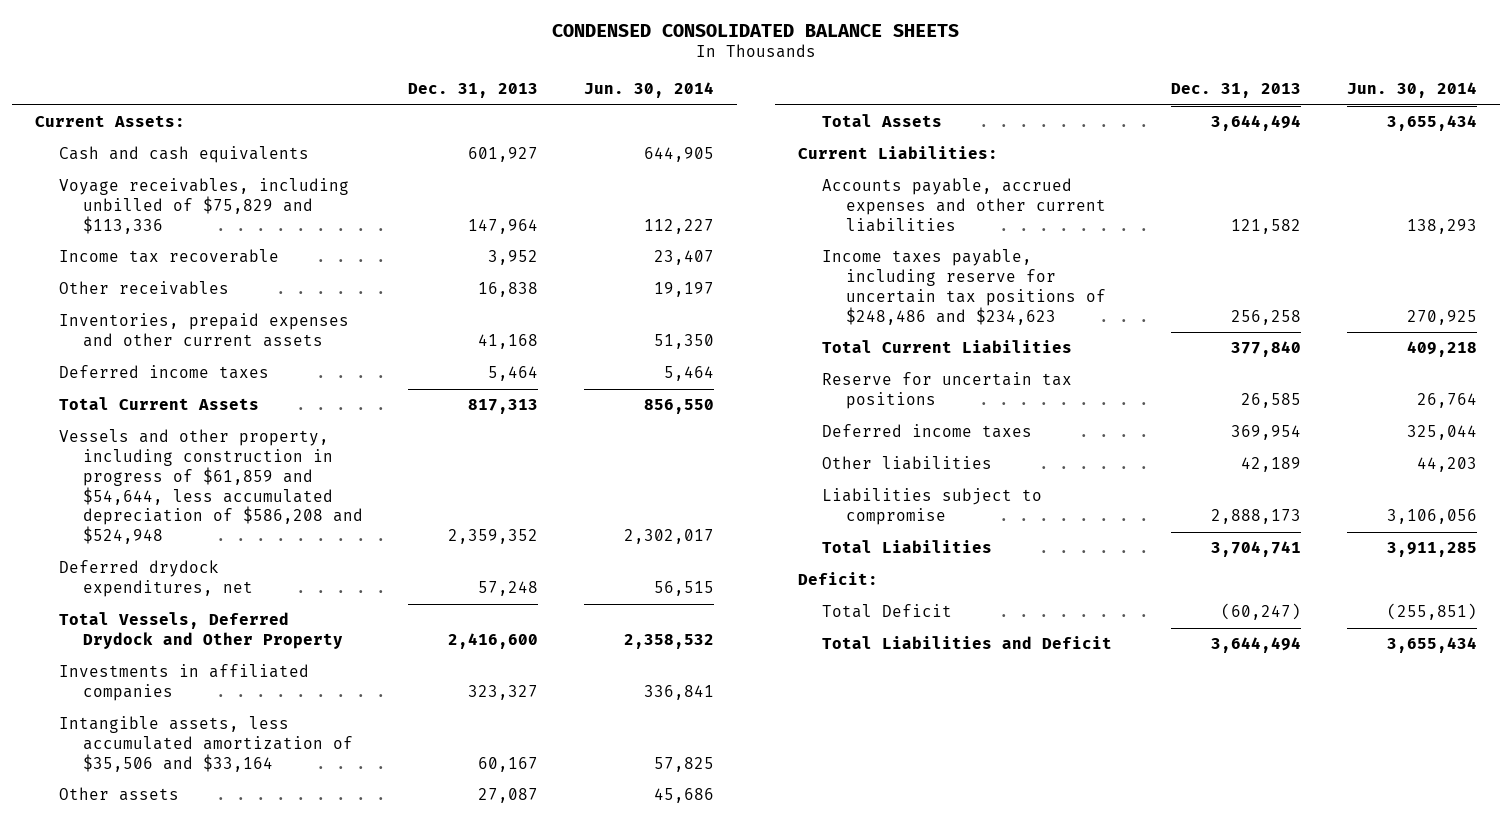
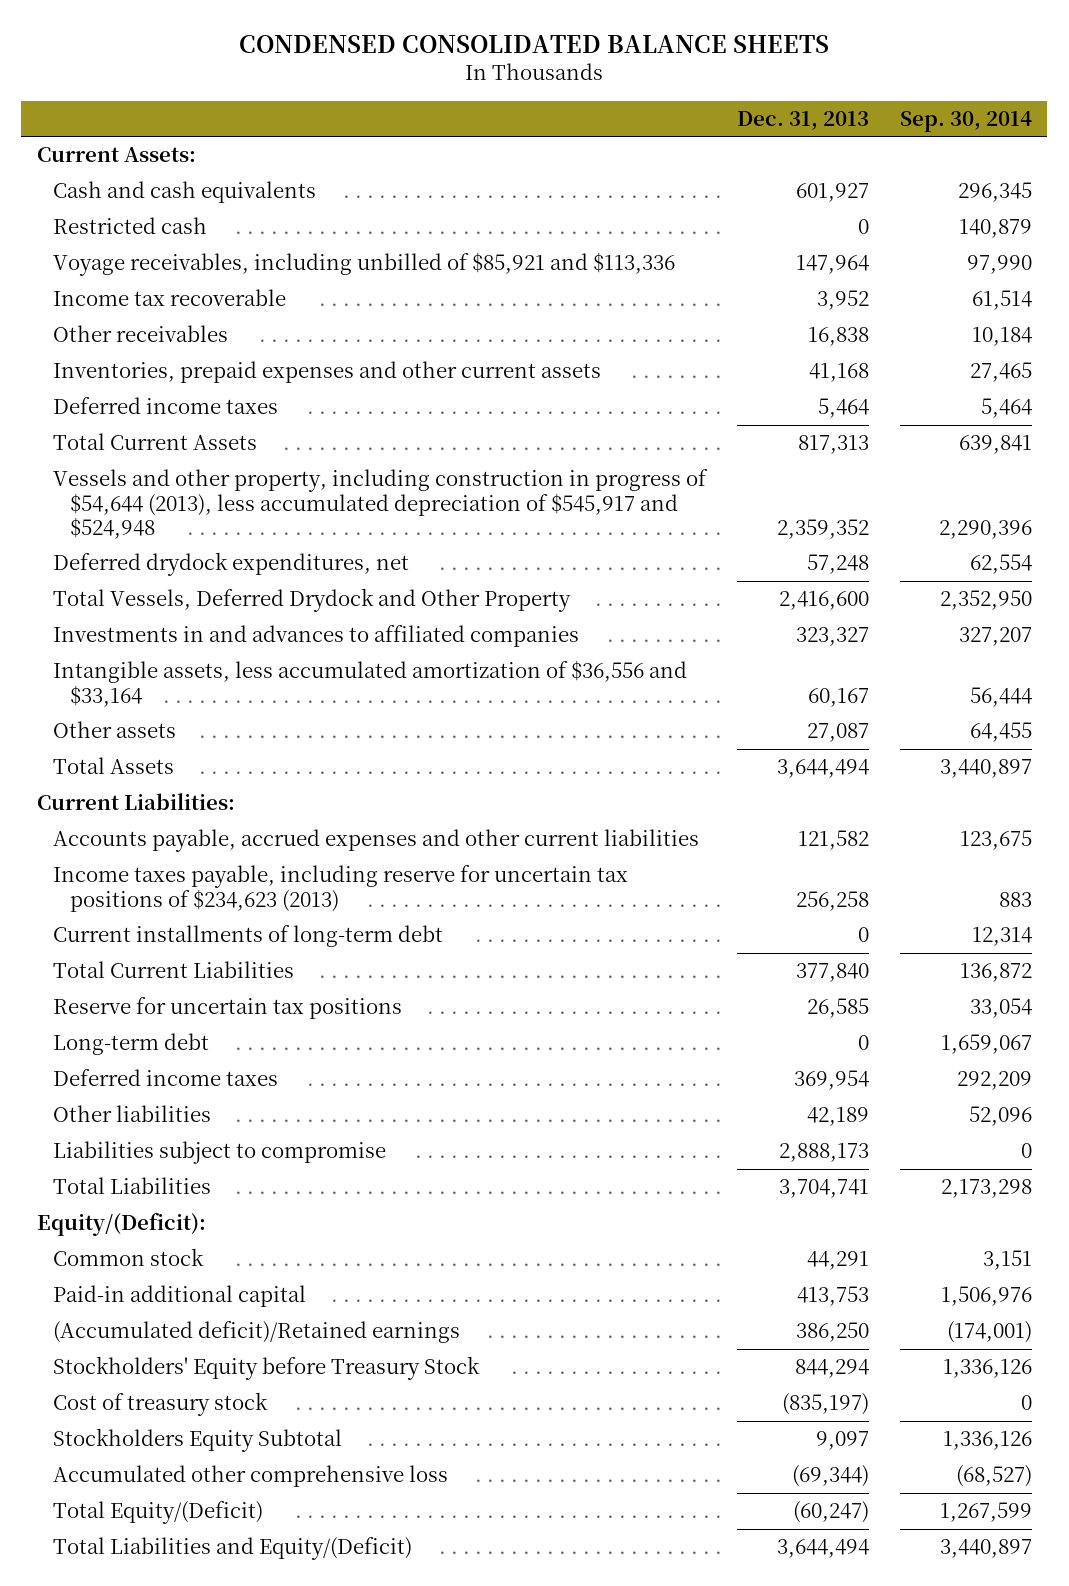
- | Dec. 31, 2013 | Jun. 30, 2014
+ | Dec. 31, 2013 | Sep. 30, 2014
- Voyage receivables, including unbilled of $75,829 and $113,336 | 147,964 | 112,227
+ Restricted cash | 0 | 140,879
+ Voyage receivables, including unbilled of $85,921 and $113,336 | 147,964 | 97,990
- Vessels and other property, including construction in progress of $61,859 and $54,644, less accumulated depreciation of $586,208 and $524,948 | 2,359,352 | 2,302,017
+ Vessels and other property, including construction in progress of $54,644 (2013), less accumulated depreciation of $545,917 and $524,948 | 2,359,352 | 2,290,396
- Investments in affiliated companies | 323,327 | 336,841
- Intangible assets, less accumulated amortization of $35,506 and $33,164 | 60,167 | 57,825
+ Investments in and advances to affiliated companies | 323,327 | 327,207
+ Intangible assets, less accumulated amortization of $36,556 and $33,164 | 60,167 | 56,444
- Income taxes payable, including reserve for uncertain tax positions of $248,486 and $234,623 | 256,258 | 270,925
+ Income taxes payable, including reserve for uncertain tax positions of $234,623 (2013) | 256,258 | 883
+ Current installments of long-term debt | 0 | 12,314
+ Long-term debt | 0 | 1,659,067
- Deficit:
- Total Deficit | (60,247) | (255,851)
- Total Liabilities and Deficit | 3,644,494 | 3,655,434
+ Equity/(Deficit):
+ Common stock | 44,291 | 3,151
+ Paid-in additional capital | 413,753 | 1,506,976
+ (Accumulated deficit)/Retained earnings | 386,250 | (174,001)
+ Stockholders' Equity before Treasury Stock | 844,294 | 1,336,126
+ Cost of treasury stock | (835,197) | 0
+ Stockholders Equity Subtotal | 9,097 | 1,336,126
+ Accumulated other comprehensive loss | (69,344) | (68,527)
+ Total Equity/(Deficit) | (60,247) | 1,267,599
+ Total Liabilities and Equity/(Deficit) | 3,644,494 | 3,440,897

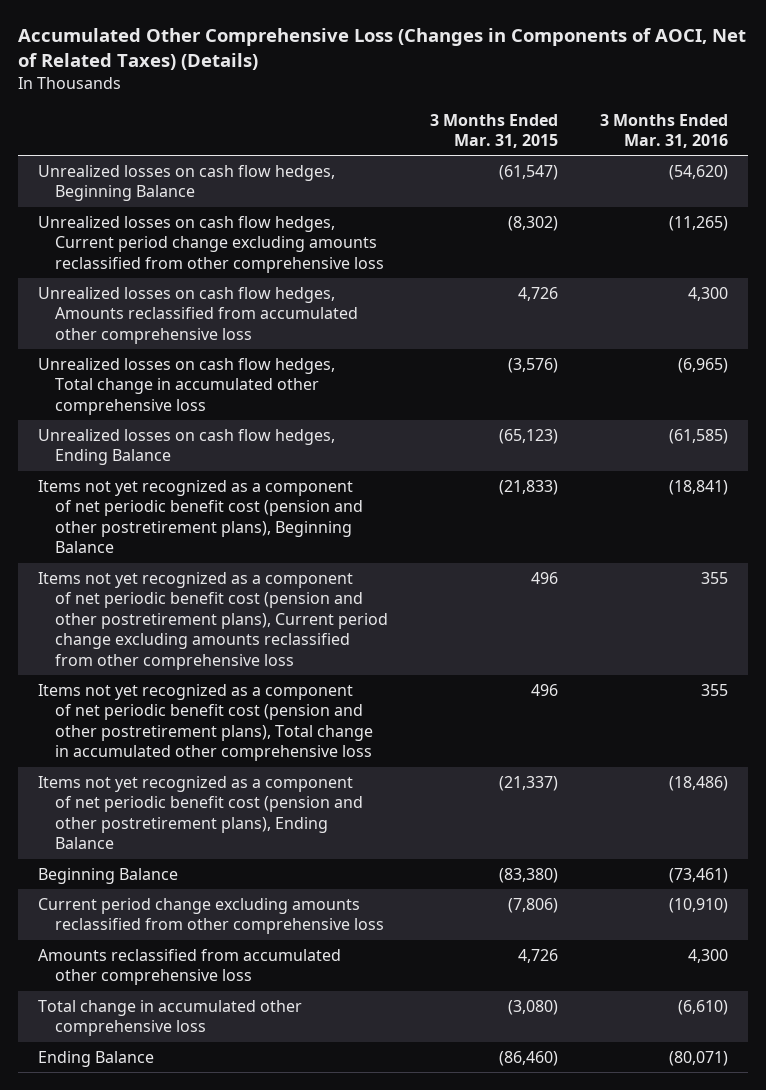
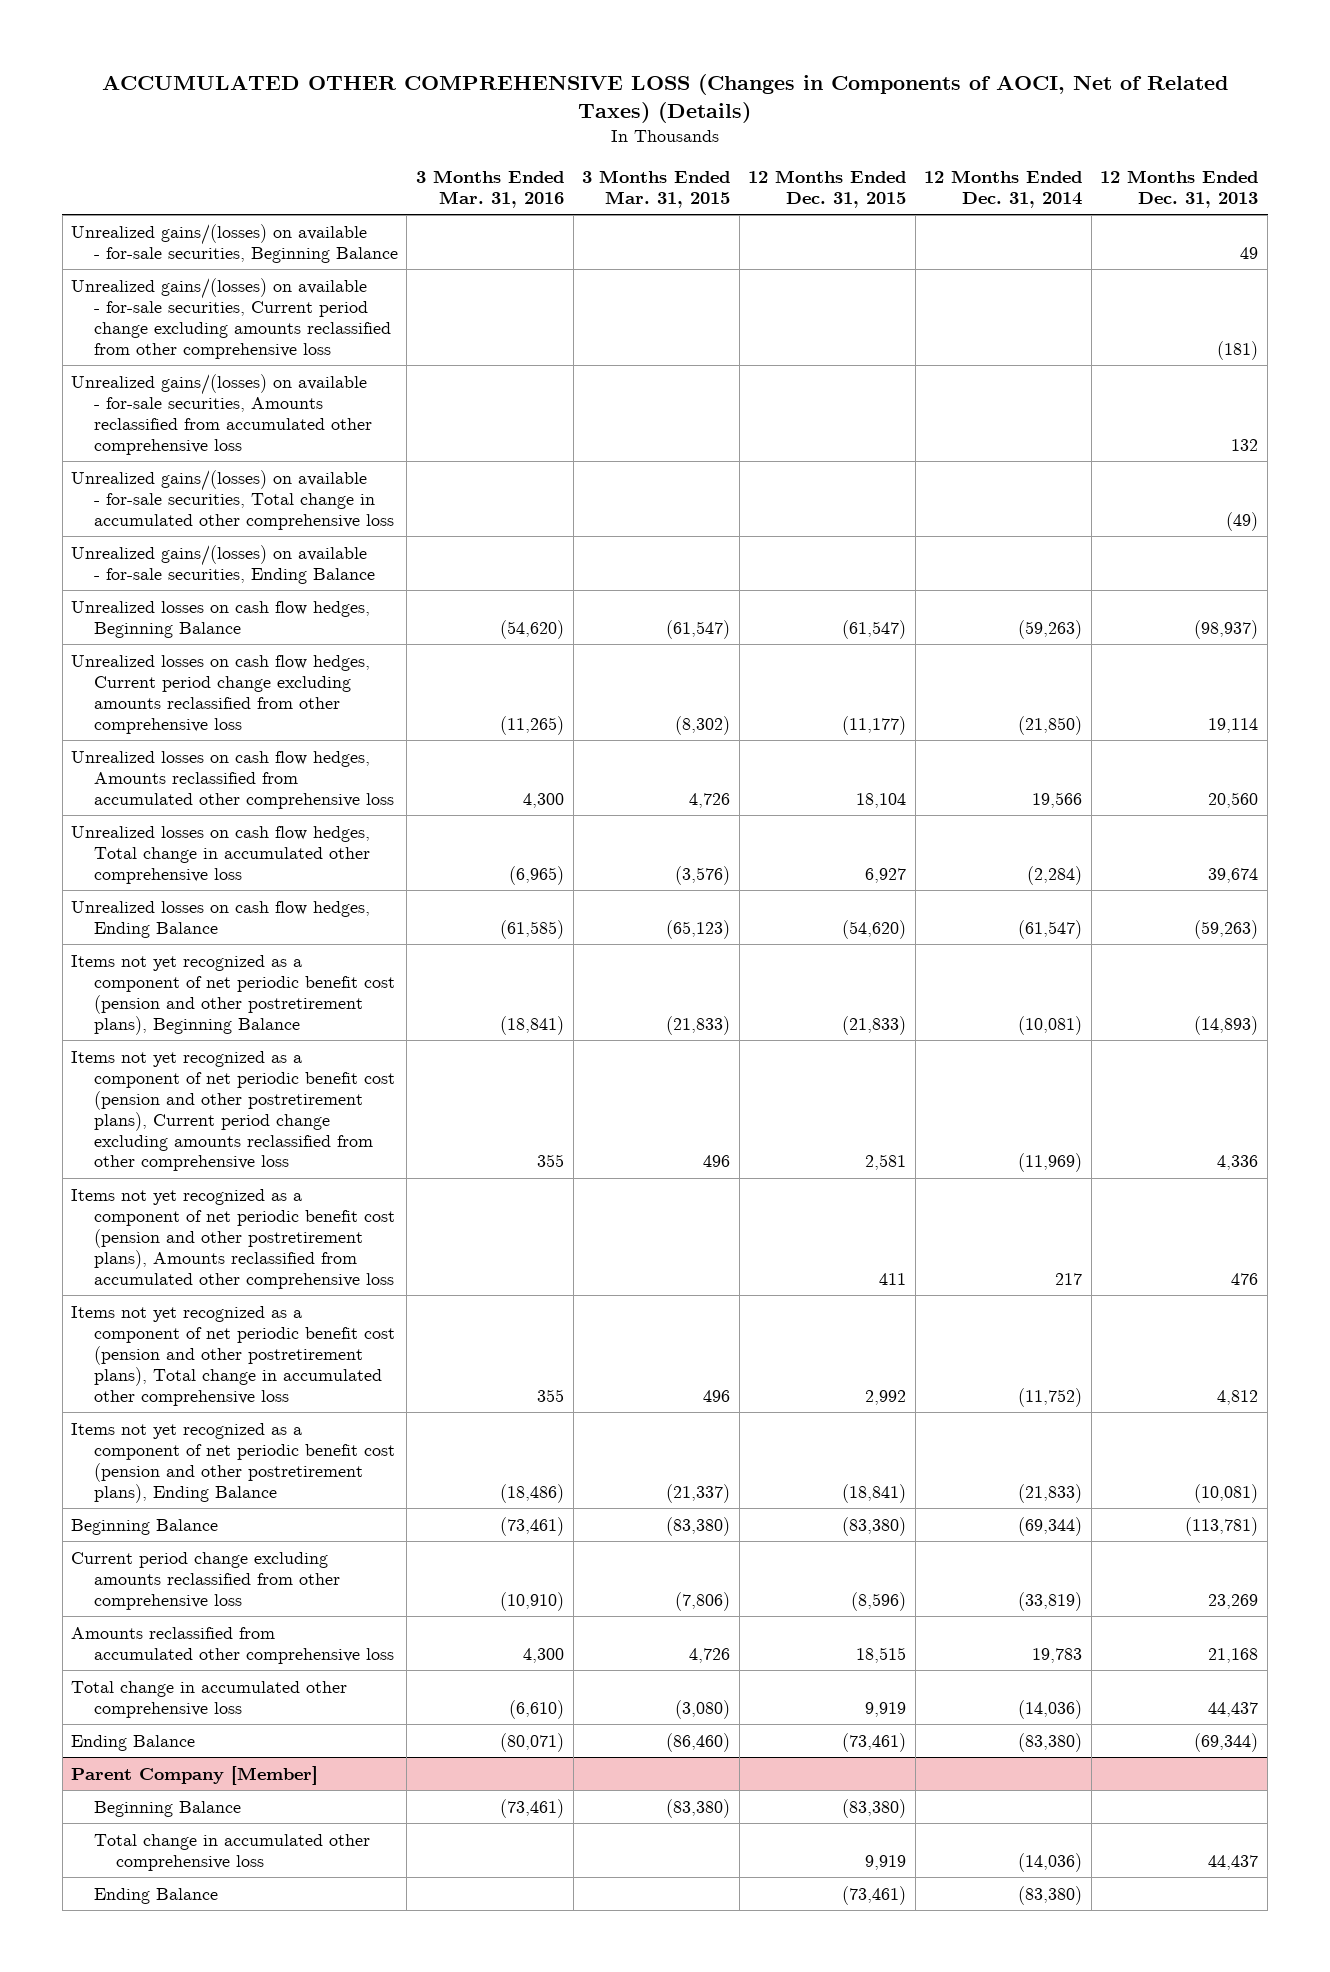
- Accumulated Other Comprehensive Loss (Changes in Components of AOCI, Net of Related Taxes) (Details)
+ ACCUMULATED OTHER COMPREHENSIVE LOSS (Changes in Components of AOCI, Net of Related Taxes) (Details)
- | 3 Months Ended Mar. 31, 2015 | 3 Months Ended Mar. 31, 2016
+ | 3 Months Ended Mar. 31, 2016 | 3 Months Ended Mar. 31, 2015 | 12 Months Ended Dec. 31, 2015 | 12 Months Ended Dec. 31, 2014 | 12 Months Ended Dec. 31, 2013
+ Unrealized gains/(losses) on available - for-sale securities, Beginning Balance | | | | | 49
+ Unrealized gains/(losses) on available - for-sale securities, Current period change excluding amounts reclassified from other comprehensive loss | | | | | (181)
+ Unrealized gains/(losses) on available - for-sale securities, Amounts reclassified from accumulated other comprehensive loss | | | | | 132
+ Unrealized gains/(losses) on available - for-sale securities, Total change in accumulated other comprehensive loss | | | | | (49)
+ Unrealized gains/(losses) on available - for-sale securities, Ending Balance
+ Items not yet recognized as a component of net periodic benefit cost (pension and other postretirement plans), Amounts reclassified from accumulated other comprehensive loss | | | 411 | 217 | 476
+ Parent Company [Member]
+ Beginning Balance | (73,461) | (83,380) | (83,380) | |
+ Total change in accumulated other comprehensive loss | | | 9,919 | (14,036) | 44,437
+ Ending Balance | | | (73,461) | (83,380) |

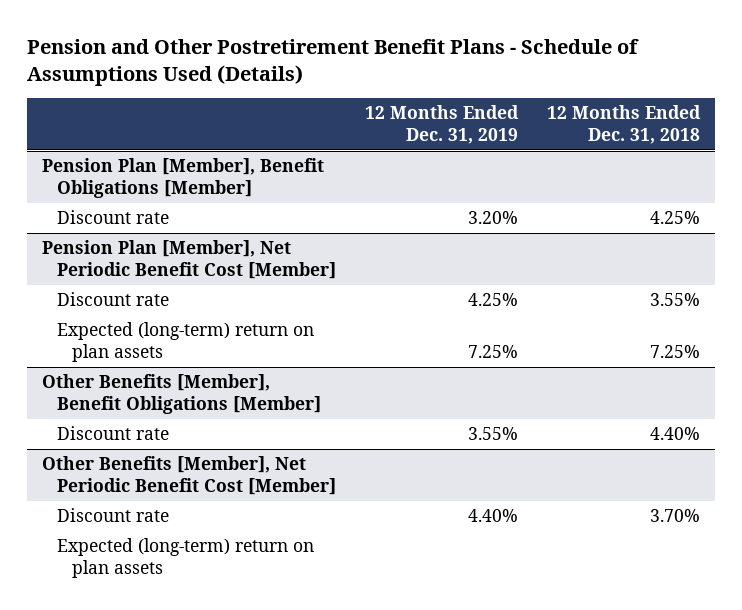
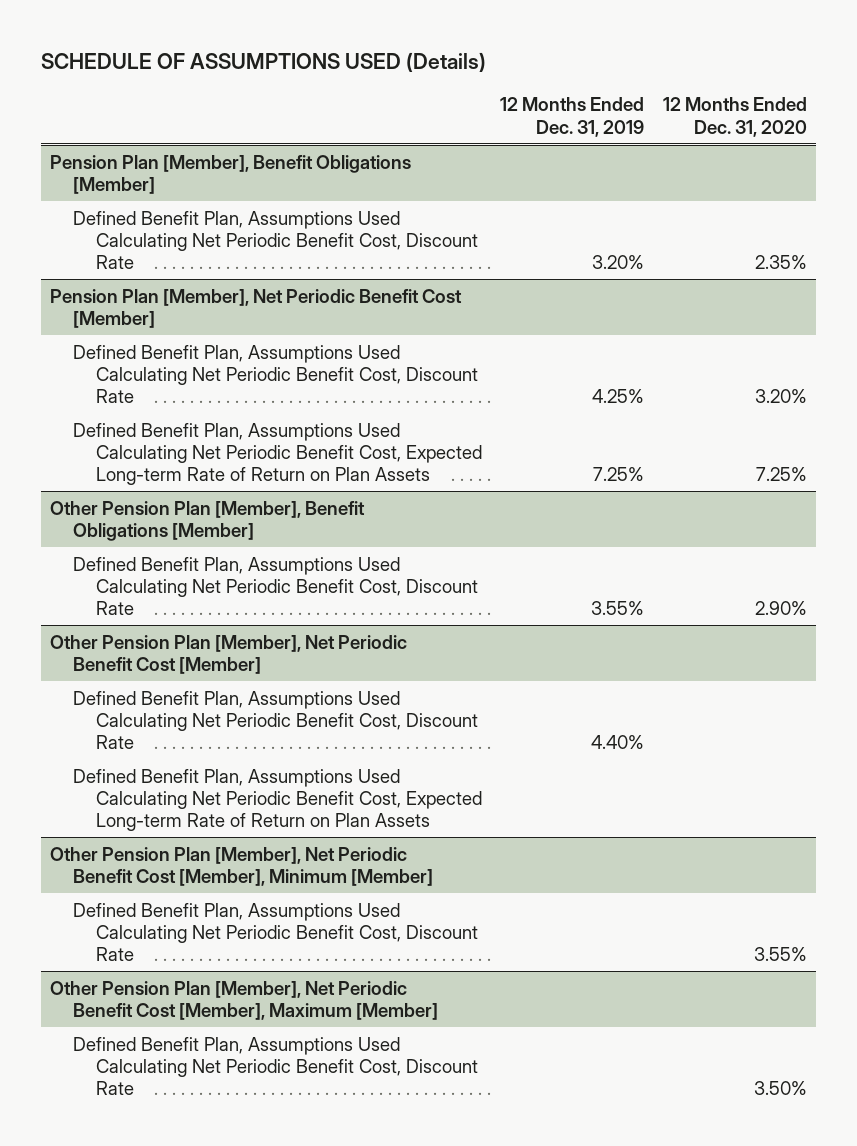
- Pension and Other Postretirement Benefit Plans - Schedule of Assumptions Used (Details)
+ SCHEDULE OF ASSUMPTIONS USED (Details)
- | 12 Months Ended Dec. 31, 2019 | 12 Months Ended Dec. 31, 2018
+ | 12 Months Ended Dec. 31, 2019 | 12 Months Ended Dec. 31, 2020
@ Pension Plan [Member], Benefit Obligations [Member]
- Discount rate | 3.20% | 4.25%
+ Defined Benefit Plan, Assumptions Used Calculating Net Periodic Benefit Cost, Discount Rate | 3.20% | 2.35%
@ Pension Plan [Member], Net Periodic Benefit Cost [Member]
- Discount rate | 4.25% | 3.55%
- Expected (long-term) return on plan assets | 7.25% | 7.25%
- Other Benefits [Member], Benefit Obligations [Member]
- Discount rate | 3.55% | 4.40%
- Other Benefits [Member], Net Periodic Benefit Cost [Member]
- Discount rate | 4.40% | 3.70%
- Expected (long-term) return on plan assets
@ Pension Plan [Member], Net Periodic Benefit Cost [Member]
+ Defined Benefit Plan, Assumptions Used Calculating Net Periodic Benefit Cost, Discount Rate | 4.25% | 3.20%
+ Defined Benefit Plan, Assumptions Used Calculating Net Periodic Benefit Cost, Expected Long-term Rate of Return on Plan Assets | 7.25% | 7.25%
+ Other Pension Plan [Member], Benefit Obligations [Member]
+ Defined Benefit Plan, Assumptions Used Calculating Net Periodic Benefit Cost, Discount Rate | 3.55% | 2.90%
+ Other Pension Plan [Member], Net Periodic Benefit Cost [Member]
+ Defined Benefit Plan, Assumptions Used Calculating Net Periodic Benefit Cost, Discount Rate | 4.40% |
+ Defined Benefit Plan, Assumptions Used Calculating Net Periodic Benefit Cost, Expected Long-term Rate of Return on Plan Assets
+ Other Pension Plan [Member], Net Periodic Benefit Cost [Member], Minimum [Member]
+ Defined Benefit Plan, Assumptions Used Calculating Net Periodic Benefit Cost, Discount Rate | | 3.55%
+ Other Pension Plan [Member], Net Periodic Benefit Cost [Member], Maximum [Member]
+ Defined Benefit Plan, Assumptions Used Calculating Net Periodic Benefit Cost, Discount Rate | | 3.50%

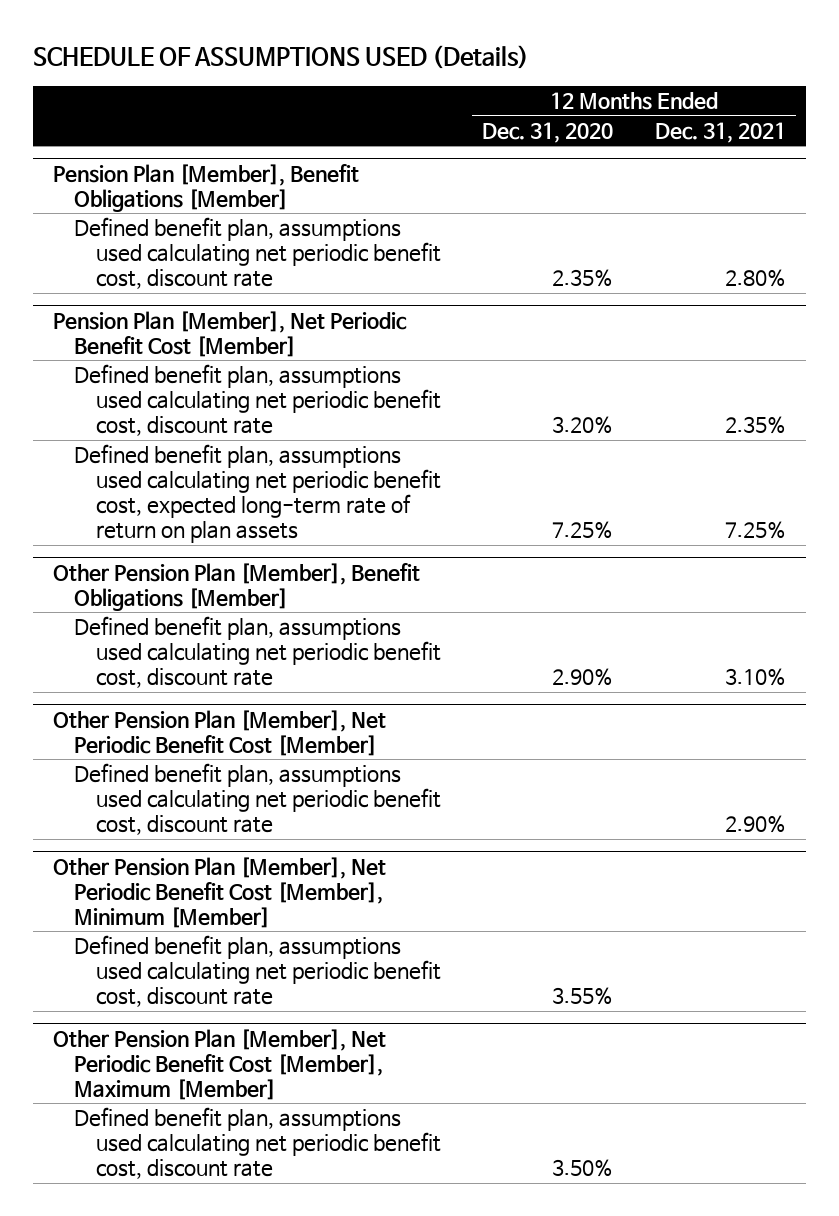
- | 12 Months Ended Dec. 31, 2019 | 12 Months Ended Dec. 31, 2020
+ | 12 Months Ended Dec. 31, 2020 | 12 Months Ended Dec. 31, 2021
@ Pension Plan [Member], Benefit Obligations [Member]
- Defined Benefit Plan, Assumptions Used Calculating Net Periodic Benefit Cost, Discount Rate | 3.20% | 2.35%
+ Defined benefit plan, assumptions used calculating net periodic benefit cost, discount rate | 2.35% | 2.80%
@ Pension Plan [Member], Net Periodic Benefit Cost [Member]
- Defined Benefit Plan, Assumptions Used Calculating Net Periodic Benefit Cost, Discount Rate | 4.25% | 3.20%
- Defined Benefit Plan, Assumptions Used Calculating Net Periodic Benefit Cost, Expected Long-term Rate of Return on Plan Assets | 7.25% | 7.25%
+ Defined benefit plan, assumptions used calculating net periodic benefit cost, discount rate | 3.20% | 2.35%
+ Defined benefit plan, assumptions used calculating net periodic benefit cost, expected long-term rate of return on plan assets | 7.25% | 7.25%
@ Other Pension Plan [Member], Benefit Obligations [Member]
- Defined Benefit Plan, Assumptions Used Calculating Net Periodic Benefit Cost, Discount Rate | 3.55% | 2.90%
+ Defined benefit plan, assumptions used calculating net periodic benefit cost, discount rate | 2.90% | 3.10%
@ Other Pension Plan [Member], Net Periodic Benefit Cost [Member]
- Defined Benefit Plan, Assumptions Used Calculating Net Periodic Benefit Cost, Discount Rate | 4.40% |
- Defined Benefit Plan, Assumptions Used Calculating Net Periodic Benefit Cost, Expected Long-term Rate of Return on Plan Assets
+ Defined benefit plan, assumptions used calculating net periodic benefit cost, discount rate | | 2.90%
@ Other Pension Plan [Member], Net Periodic Benefit Cost [Member], Minimum [Member]
- Defined Benefit Plan, Assumptions Used Calculating Net Periodic Benefit Cost, Discount Rate | | 3.55%
+ Defined benefit plan, assumptions used calculating net periodic benefit cost, discount rate | 3.55% |
@ Other Pension Plan [Member], Net Periodic Benefit Cost [Member], Maximum [Member]
- Defined Benefit Plan, Assumptions Used Calculating Net Periodic Benefit Cost, Discount Rate | | 3.50%
+ Defined benefit plan, assumptions used calculating net periodic benefit cost, discount rate | 3.50% |

